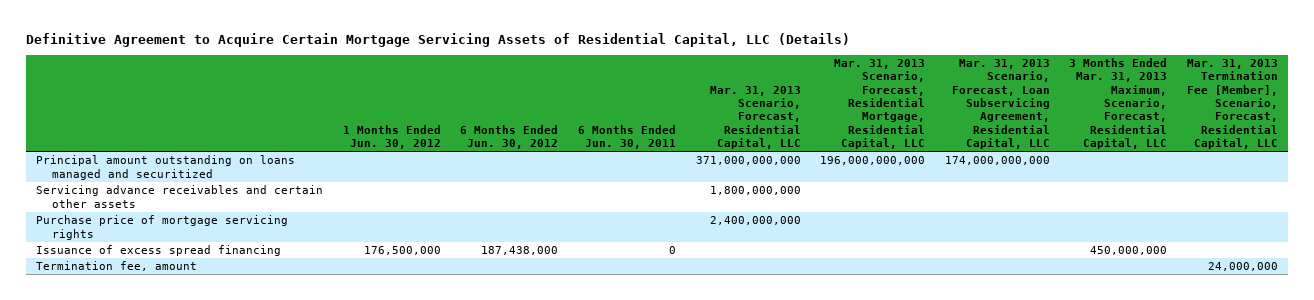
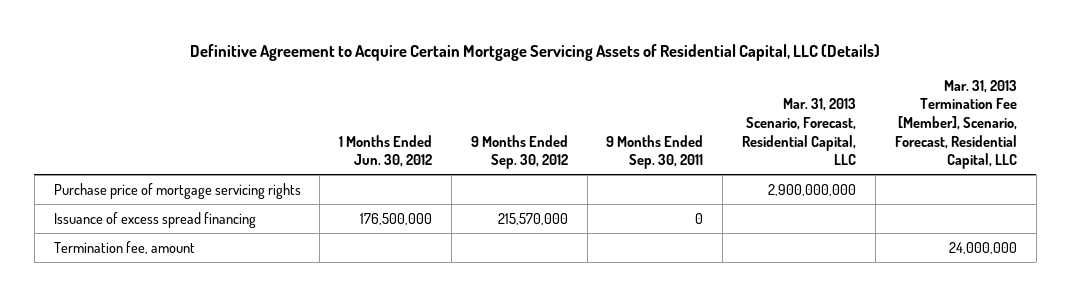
- | 1 Months Ended Jun. 30, 2012 | 6 Months Ended Jun. 30, 2012 | 6 Months Ended Jun. 30, 2011 | Mar. 31, 2013 Scenario, Forecast, Residential Capital, LLC | Mar. 31, 2013 Scenario, Forecast, Residential Mortgage, Residential Capital, LLC | Mar. 31, 2013 Scenario, Forecast, Loan Subservicing Agreement, Residential Capital, LLC | 3 Months Ended Mar. 31, 2013 Maximum, Scenario, Forecast, Residential Capital, LLC | Mar. 31, 2013 Termination Fee [Member], Scenario, Forecast, Residential Capital, LLC
+ | 1 Months Ended Jun. 30, 2012 | 9 Months Ended Sep. 30, 2012 | 9 Months Ended Sep. 30, 2011 | Mar. 31, 2013 Scenario, Forecast, Residential Capital, LLC | Mar. 31, 2013 Termination Fee [Member], Scenario, Forecast, Residential Capital, LLC
- Principal amount outstanding on loans managed and securitized | | | | 371,000,000,000 | 196,000,000,000 | 174,000,000,000 | |
- Servicing advance receivables and certain other assets | | | | 1,800,000,000 | | | |
- Purchase price of mortgage servicing rights | | | | 2,400,000,000 | | | |
+ Purchase price of mortgage servicing rights | | | | 2,900,000,000 |

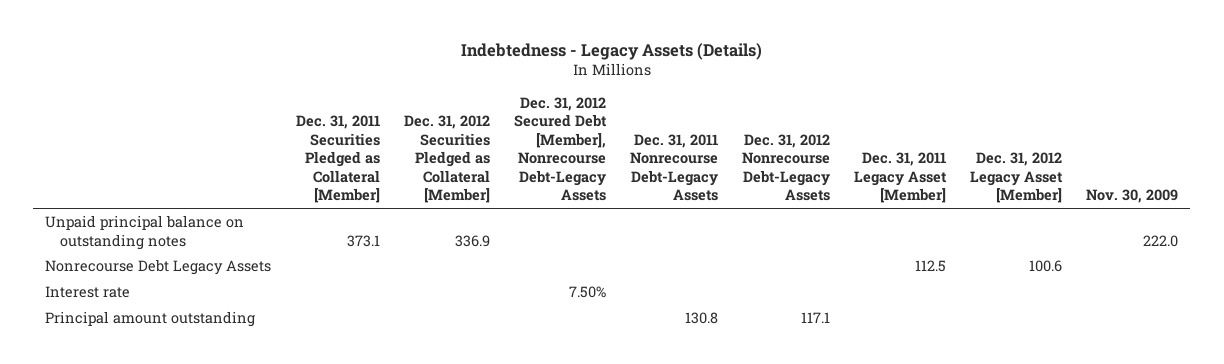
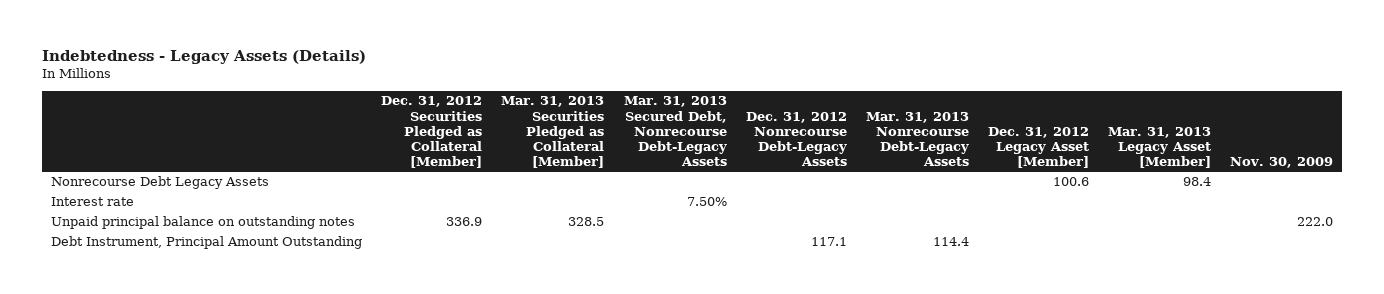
- | Dec. 31, 2011 Securities Pledged as Collateral [Member] | Dec. 31, 2012 Securities Pledged as Collateral [Member] | Dec. 31, 2012 Secured Debt [Member], Nonrecourse Debt-Legacy Assets | Dec. 31, 2011 Nonrecourse Debt-Legacy Assets | Dec. 31, 2012 Nonrecourse Debt-Legacy Assets | Dec. 31, 2011 Legacy Asset [Member] | Dec. 31, 2012 Legacy Asset [Member] | Nov. 30, 2009
+ | Dec. 31, 2012 Securities Pledged as Collateral [Member] | Mar. 31, 2013 Securities Pledged as Collateral [Member] | Mar. 31, 2013 Secured Debt, Nonrecourse Debt-Legacy Assets | Dec. 31, 2012 Nonrecourse Debt-Legacy Assets | Mar. 31, 2013 Nonrecourse Debt-Legacy Assets | Dec. 31, 2012 Legacy Asset [Member] | Mar. 31, 2013 Legacy Asset [Member] | Nov. 30, 2009
- Principal amount outstanding | | | | 130.8 | 117.1 | | |
moved down: Unpaid principal balance on outstanding notes | 336.9 | 328.5 | | | | | | 222.0
+ Debt Instrument, Principal Amount Outstanding | | | | 117.1 | 114.4 | | |

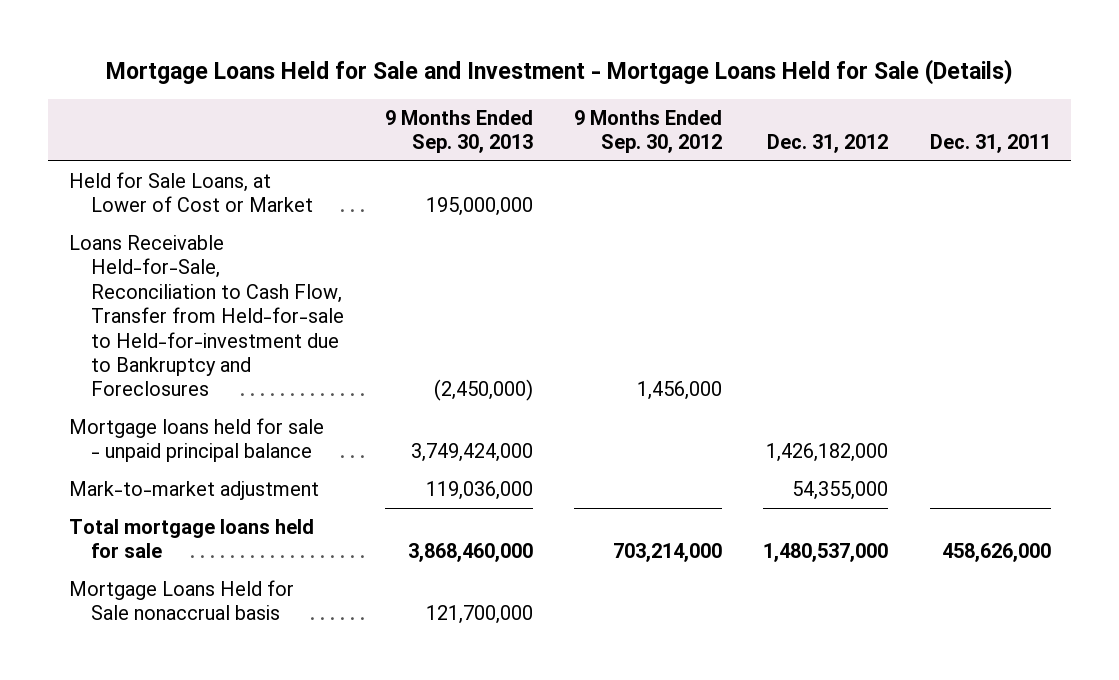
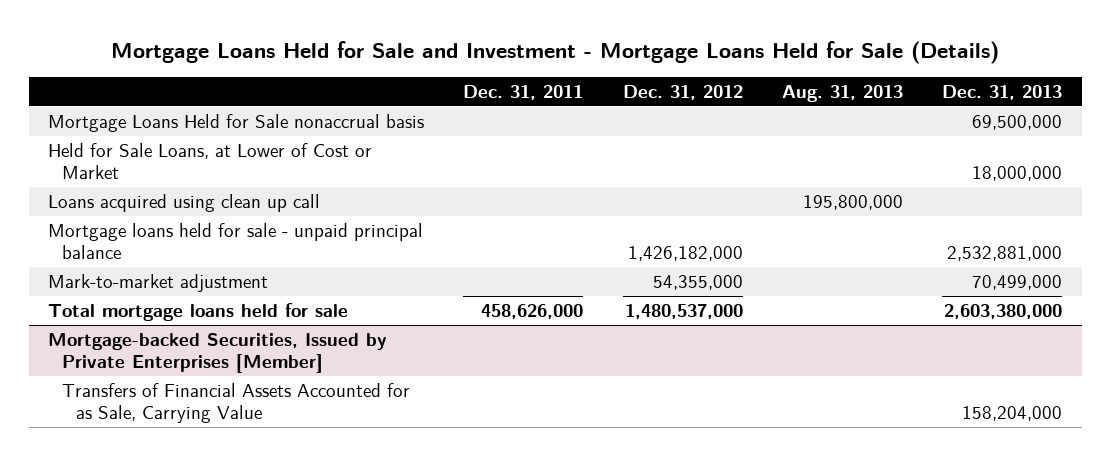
- | 9 Months Ended Sep. 30, 2013 | 9 Months Ended Sep. 30, 2012 | Dec. 31, 2012 | Dec. 31, 2011
+ | Dec. 31, 2011 | Dec. 31, 2012 | Aug. 31, 2013 | Dec. 31, 2013
moved up: Mortgage Loans Held for Sale nonaccrual basis | | | | 69,500,000
- Loans Receivable Held-for-Sale, Reconciliation to Cash Flow, Transfer from Held-for-sale to Held-for-investment due to Bankruptcy and Foreclosures | (2,450,000) | 1,456,000 | |
+ Loans acquired using clean up call | | | 195,800,000 |
+ Mortgage-backed Securities, Issued by Private Enterprises [Member]
+ Transfers of Financial Assets Accounted for as Sale, Carrying Value | | | | 158,204,000

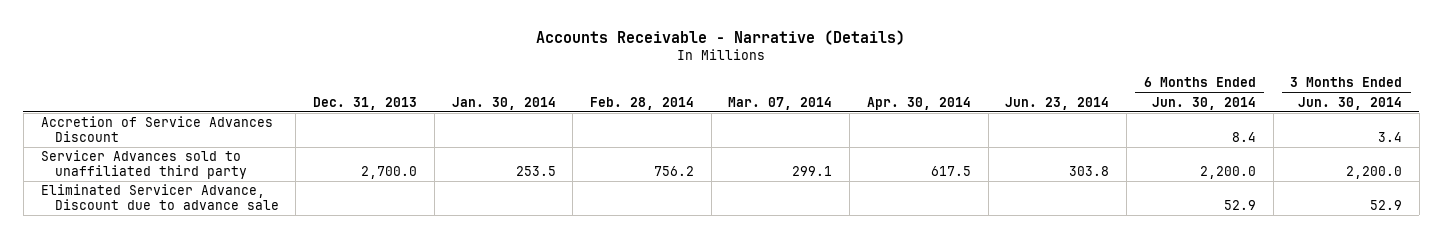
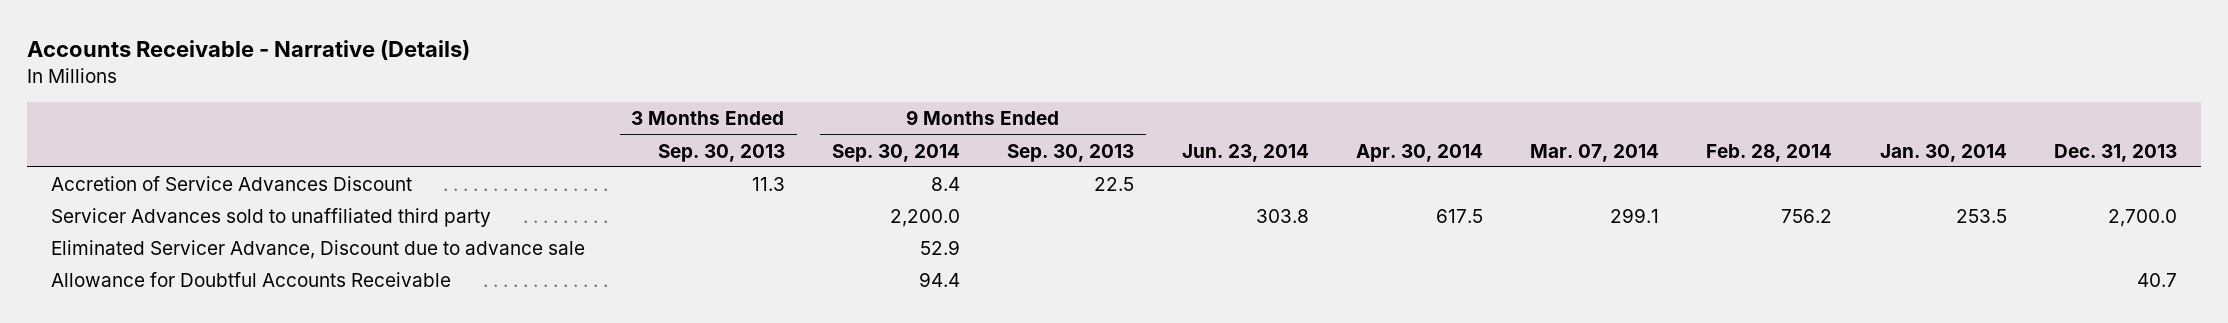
- | Dec. 31, 2013 | Jan. 30, 2014 | Feb. 28, 2014 | Mar. 07, 2014 | Apr. 30, 2014 | Jun. 23, 2014 | 6 Months Ended Jun. 30, 2014 | 3 Months Ended Jun. 30, 2014
+ | 3 Months Ended Sep. 30, 2013 | 9 Months Ended Sep. 30, 2014 | 9 Months Ended Sep. 30, 2013 | Jun. 23, 2014 | Apr. 30, 2014 | Mar. 07, 2014 | Feb. 28, 2014 | Jan. 30, 2014 | Dec. 31, 2013
+ Allowance for Doubtful Accounts Receivable | | 94.4 | | | | | | | 40.7

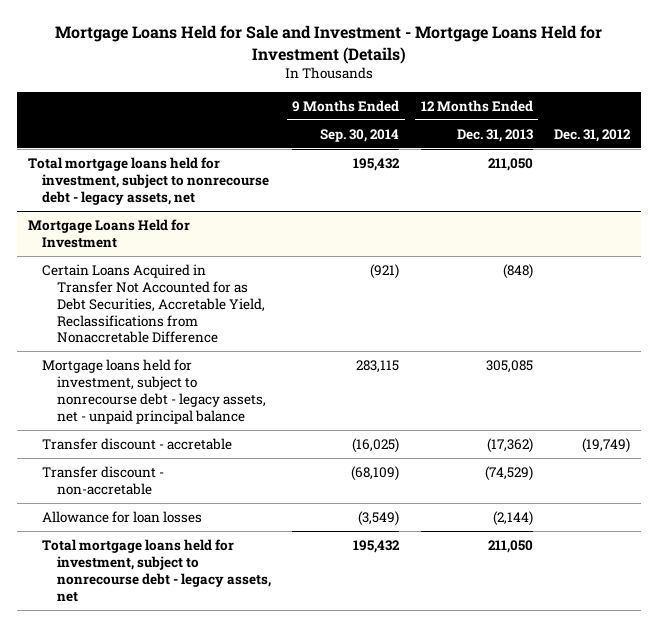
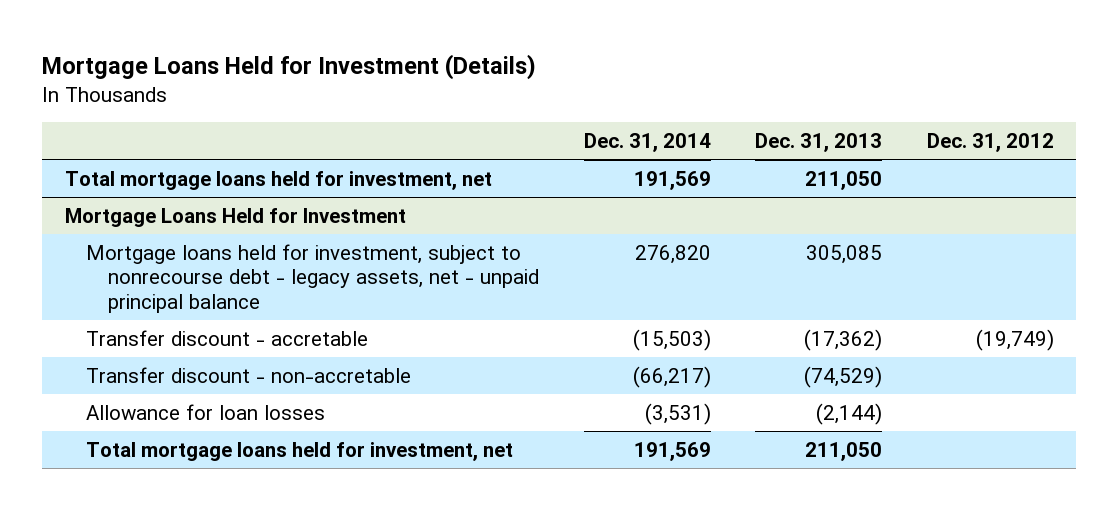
- Mortgage Loans Held for Sale and Investment - Mortgage Loans Held for Investment (Details)
+ Mortgage Loans Held for Investment (Details)
- | 9 Months Ended Sep. 30, 2014 | 12 Months Ended Dec. 31, 2013 | Dec. 31, 2012
+ | Dec. 31, 2014 | Dec. 31, 2013 | Dec. 31, 2012
- Total mortgage loans held for investment, subject to nonrecourse debt - legacy assets, net | 195,432 | 211,050 |
+ Total mortgage loans held for investment, net | 191,569 | 211,050 |
@ Mortgage Loans Held for Investment
- Certain Loans Acquired in Transfer Not Accounted for as Debt Securities, Accretable Yield, Reclassifications from Nonaccretable Difference | (921) | (848) |
- Total mortgage loans held for investment, subject to nonrecourse debt - legacy assets, net | 195,432 | 211,050 |
+ Total mortgage loans held for investment, net | 191,569 | 211,050 |

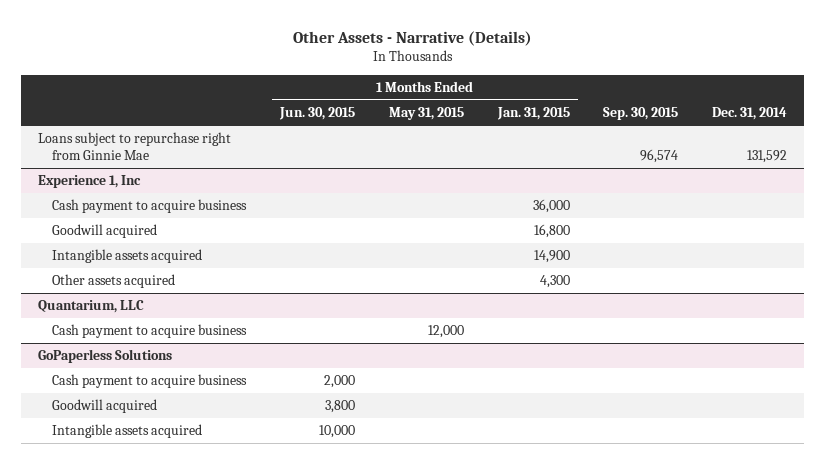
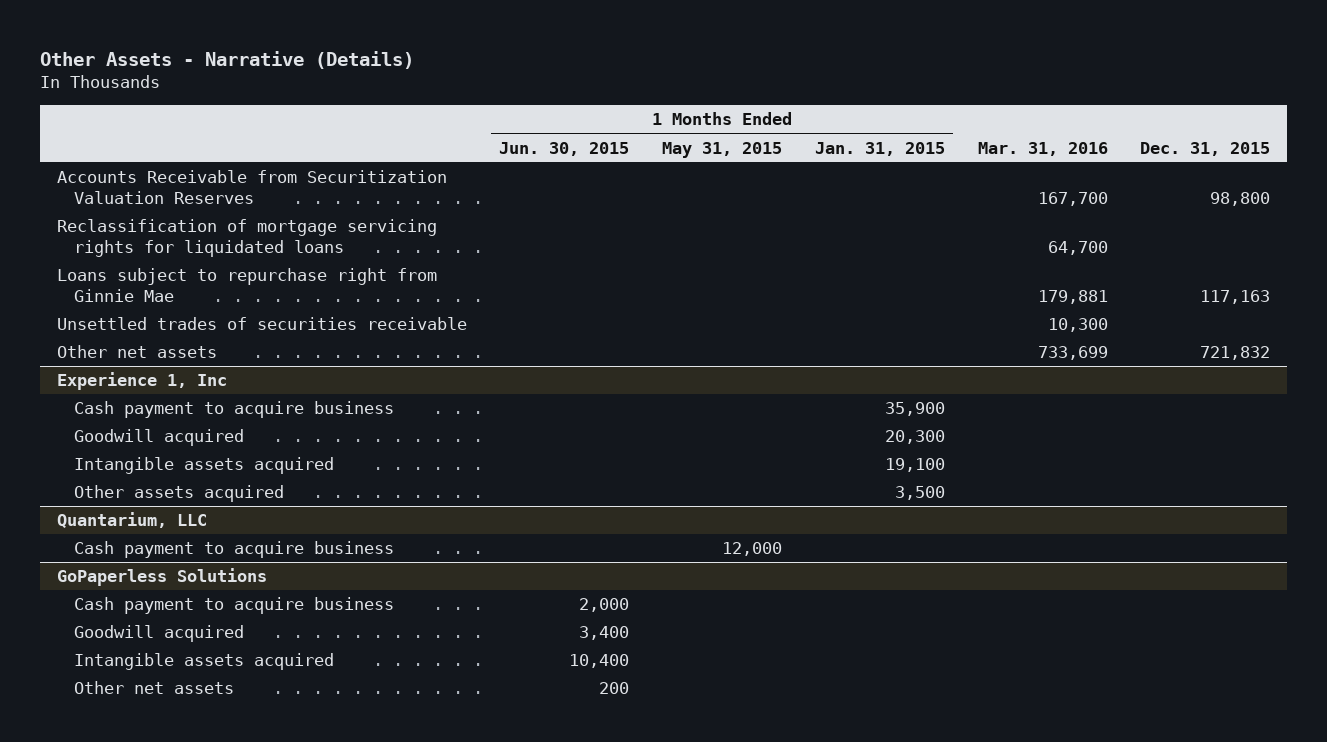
- | 1 Months Ended Jun. 30, 2015 | 1 Months Ended May 31, 2015 | 1 Months Ended Jan. 31, 2015 | Sep. 30, 2015 | Dec. 31, 2014
+ | 1 Months Ended Jun. 30, 2015 | 1 Months Ended May 31, 2015 | 1 Months Ended Jan. 31, 2015 | Mar. 31, 2016 | Dec. 31, 2015
+ Accounts Receivable from Securitization Valuation Reserves | | | | 167,700 | 98,800
+ Reclassification of mortgage servicing rights for liquidated loans | | | | 64,700 |
+ Unsettled trades of securities receivable | | | | 10,300 |
+ Other net assets | | | | 733,699 | 721,832
@ Experience 1, Inc
- Cash payment to acquire business | | | 36,000 | |
- Goodwill acquired | | | 16,800 | |
- Intangible assets acquired | | | 14,900 | |
- Other assets acquired | | | 4,300 | |
+ Cash payment to acquire business | | | 35,900 | |
+ Goodwill acquired | | | 20,300 | |
+ Intangible assets acquired | | | 19,100 | |
+ Other assets acquired | | | 3,500 | |
@ GoPaperless Solutions
- Goodwill acquired | 3,800 | | | |
- Intangible assets acquired | 10,000 | | | |
+ Goodwill acquired | 3,400 | | | |
+ Intangible assets acquired | 10,400 | | | |
+ Other net assets | 200 | | | |

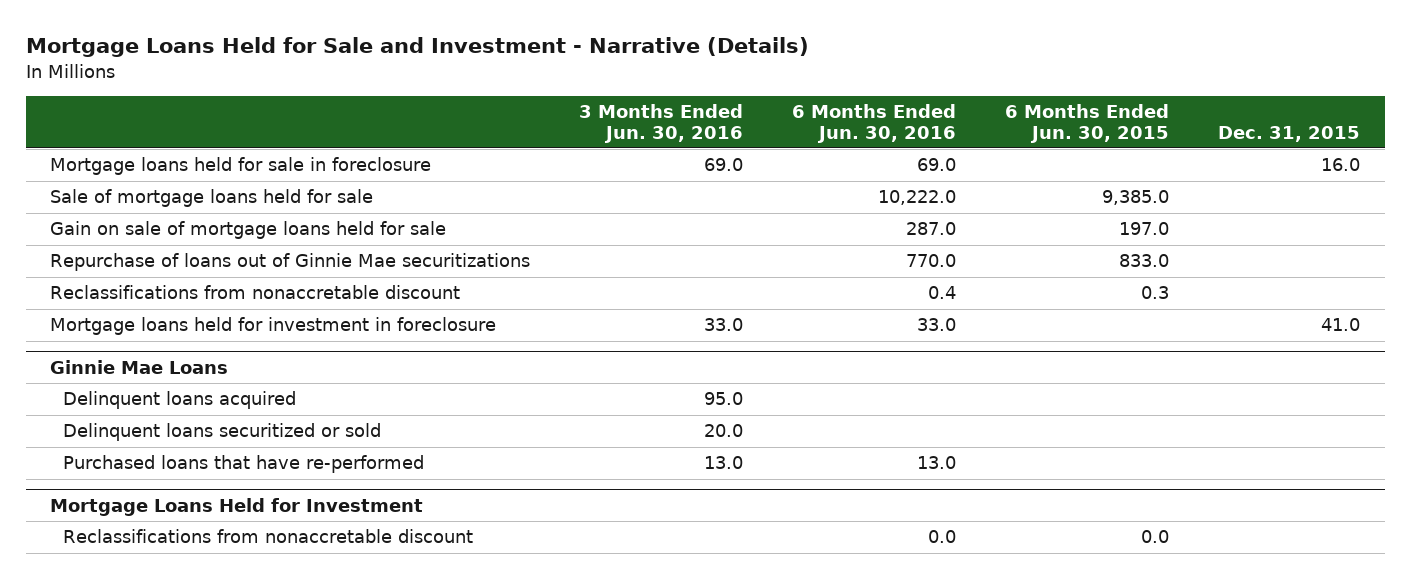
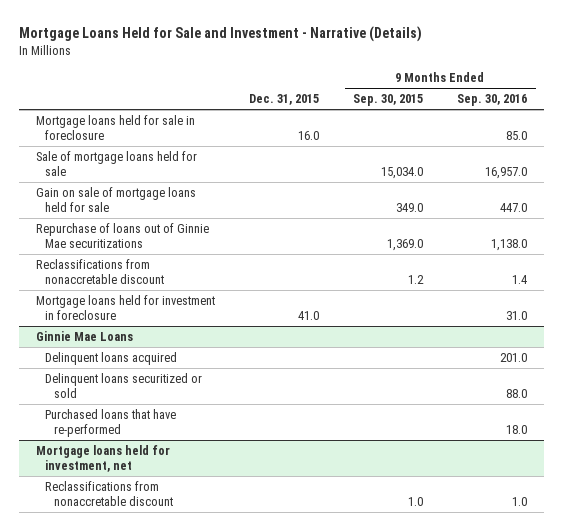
- | 3 Months Ended Jun. 30, 2016 | 6 Months Ended Jun. 30, 2016 | 6 Months Ended Jun. 30, 2015 | Dec. 31, 2015
+ | Dec. 31, 2015 | 9 Months Ended Sep. 30, 2015 | 9 Months Ended Sep. 30, 2016
- Mortgage Loans Held for Investment
+ Mortgage loans held for investment, net

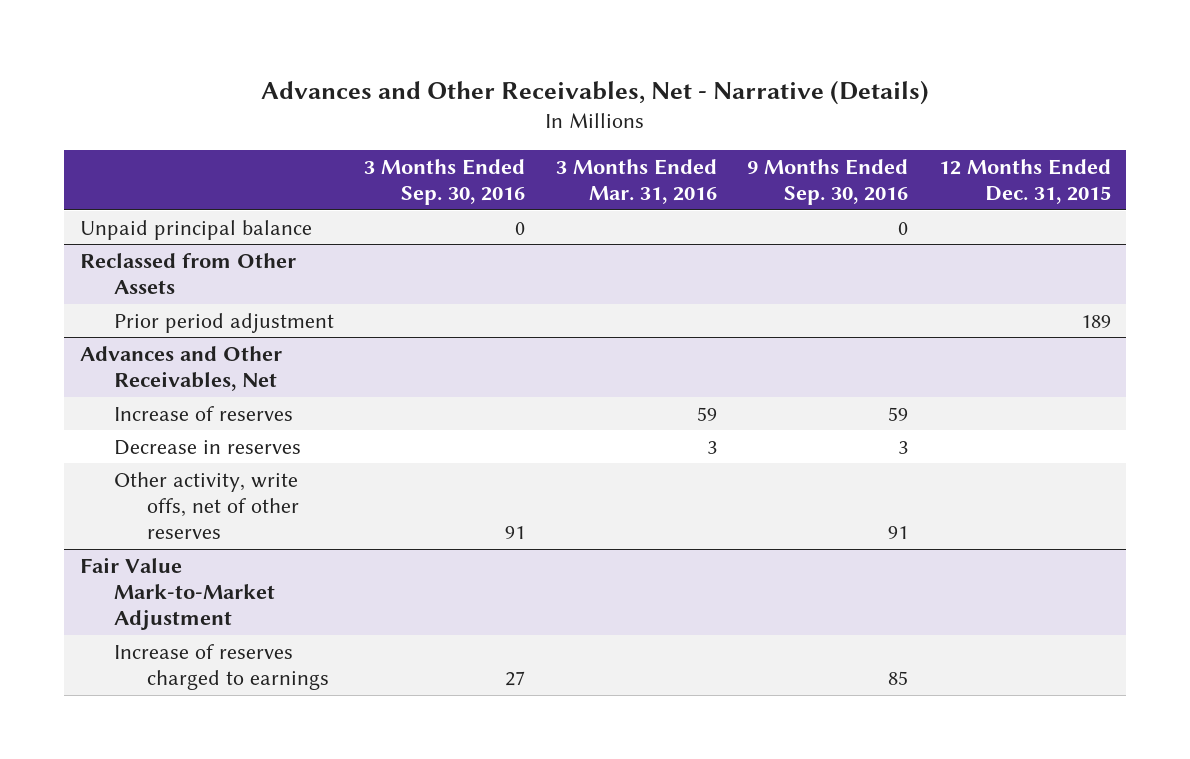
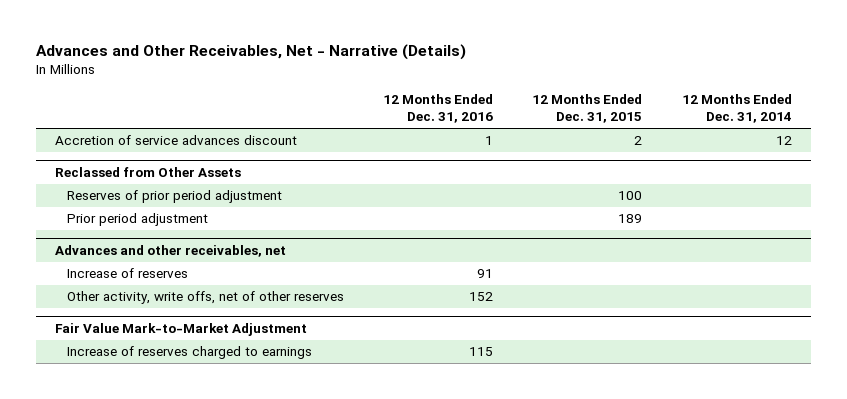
- | 3 Months Ended Sep. 30, 2016 | 3 Months Ended Mar. 31, 2016 | 9 Months Ended Sep. 30, 2016 | 12 Months Ended Dec. 31, 2015
+ | 12 Months Ended Dec. 31, 2016 | 12 Months Ended Dec. 31, 2015 | 12 Months Ended Dec. 31, 2014
- Unpaid principal balance | 0 | | 0 |
+ Accretion of service advances discount | 1 | 2 | 12
@ Reclassed from Other Assets
+ Reserves of prior period adjustment | | 100 |
- Advances and Other Receivables, Net
+ Advances and other receivables, net
- Decrease in reserves | | 3 | 3 |

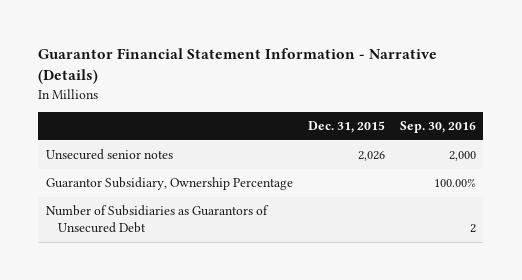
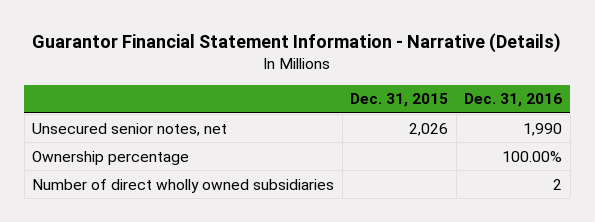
- | Dec. 31, 2015 | Sep. 30, 2016
+ | Dec. 31, 2015 | Dec. 31, 2016
- Unsecured senior notes | 2,026 | 2,000
- Guarantor Subsidiary, Ownership Percentage | | 100.00%
- Number of Subsidiaries as Guarantors of Unsecured Debt | | 2
+ Unsecured senior notes, net | 2,026 | 1,990
+ Ownership percentage | | 100.00%
+ Number of direct wholly owned subsidiaries | | 2

